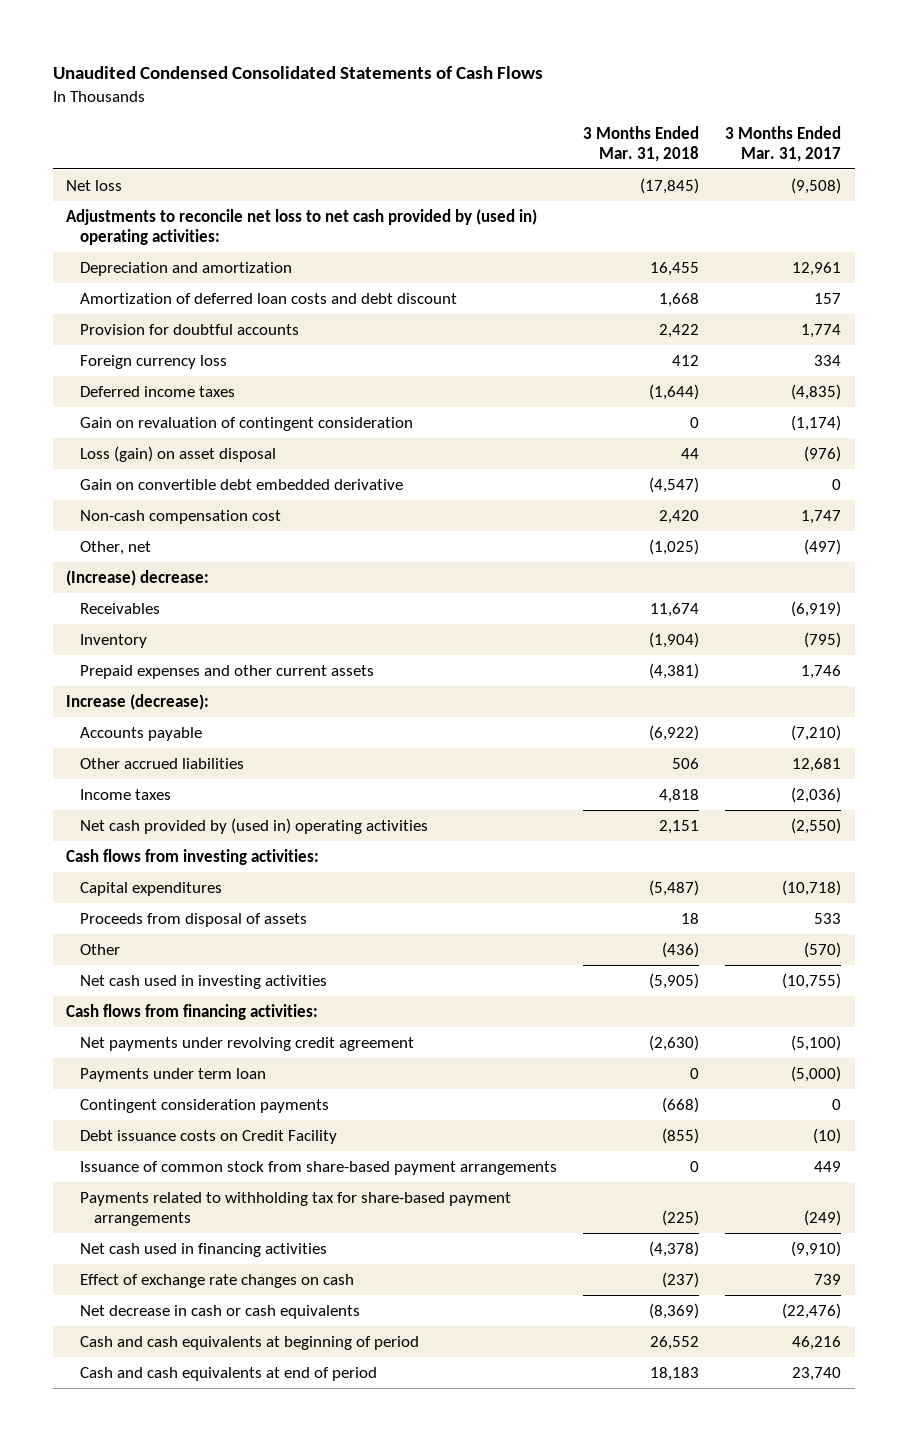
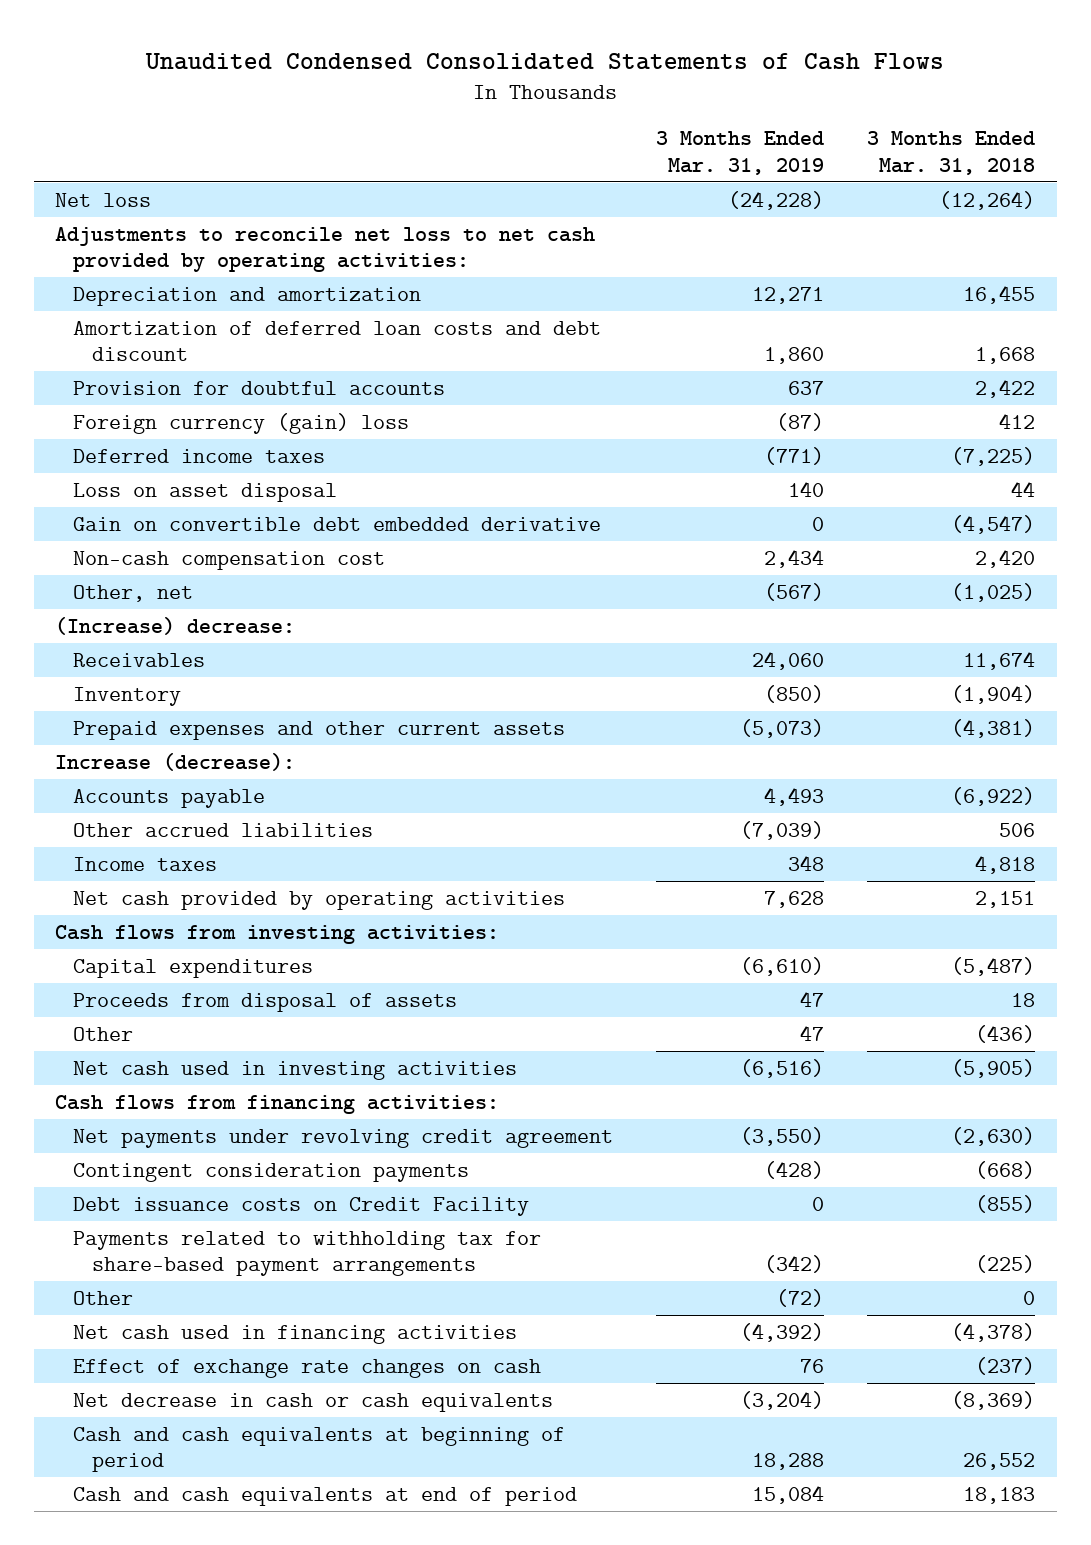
- | 3 Months Ended Mar. 31, 2018 | 3 Months Ended Mar. 31, 2017
+ | 3 Months Ended Mar. 31, 2019 | 3 Months Ended Mar. 31, 2018
- Net loss | (17,845) | (9,508)
- Adjustments to reconcile net loss to net cash provided by (used in) operating activities:
+ Net loss | (24,228) | (12,264)
+ Adjustments to reconcile net loss to net cash provided by operating activities:
- Foreign currency loss | 412 | 334
- Deferred income taxes | (1,644) | (4,835)
- Gain on revaluation of contingent consideration | 0 | (1,174)
- Loss (gain) on asset disposal | 44 | (976)
+ Foreign currency (gain) loss | (87) | 412
+ Deferred income taxes | (771) | (7,225)
+ Loss on asset disposal | 140 | 44
- Net cash provided by (used in) operating activities | 2,151 | (2,550)
+ Net cash provided by operating activities | 7,628 | 2,151
- Payments under term loan | 0 | (5,000)
- Issuance of common stock from share-based payment arrangements | 0 | 449
+ Other | (72) | 0

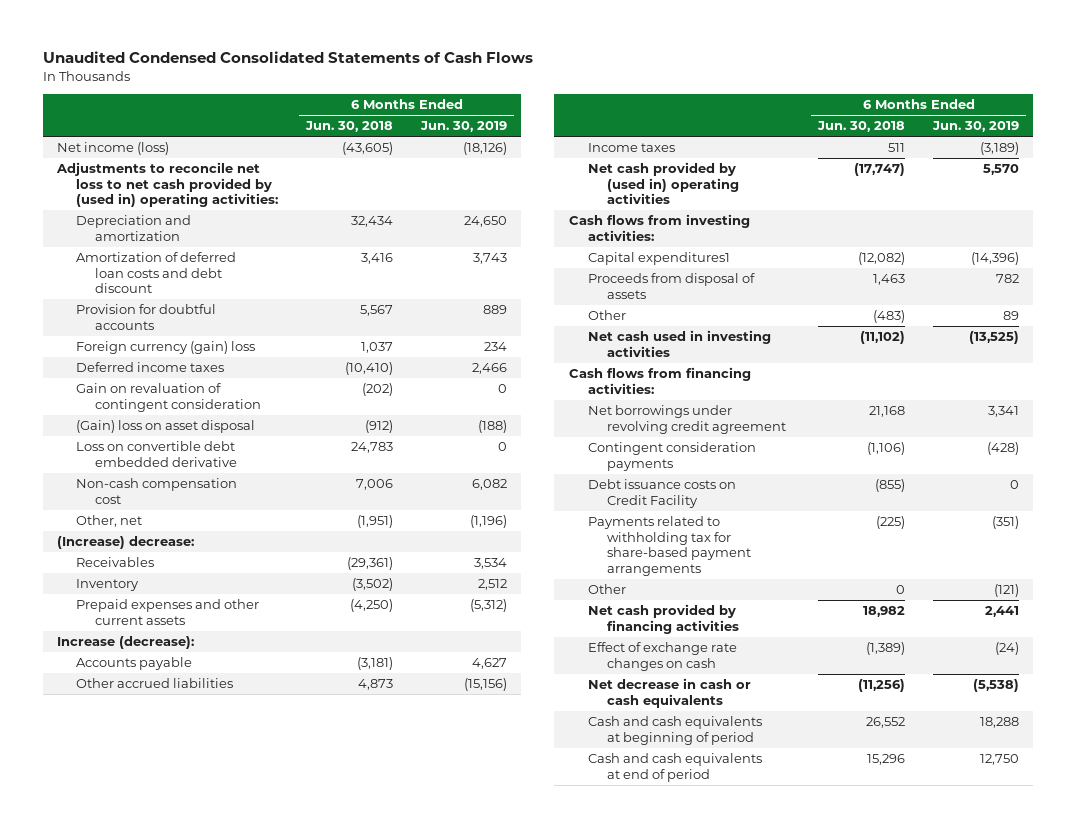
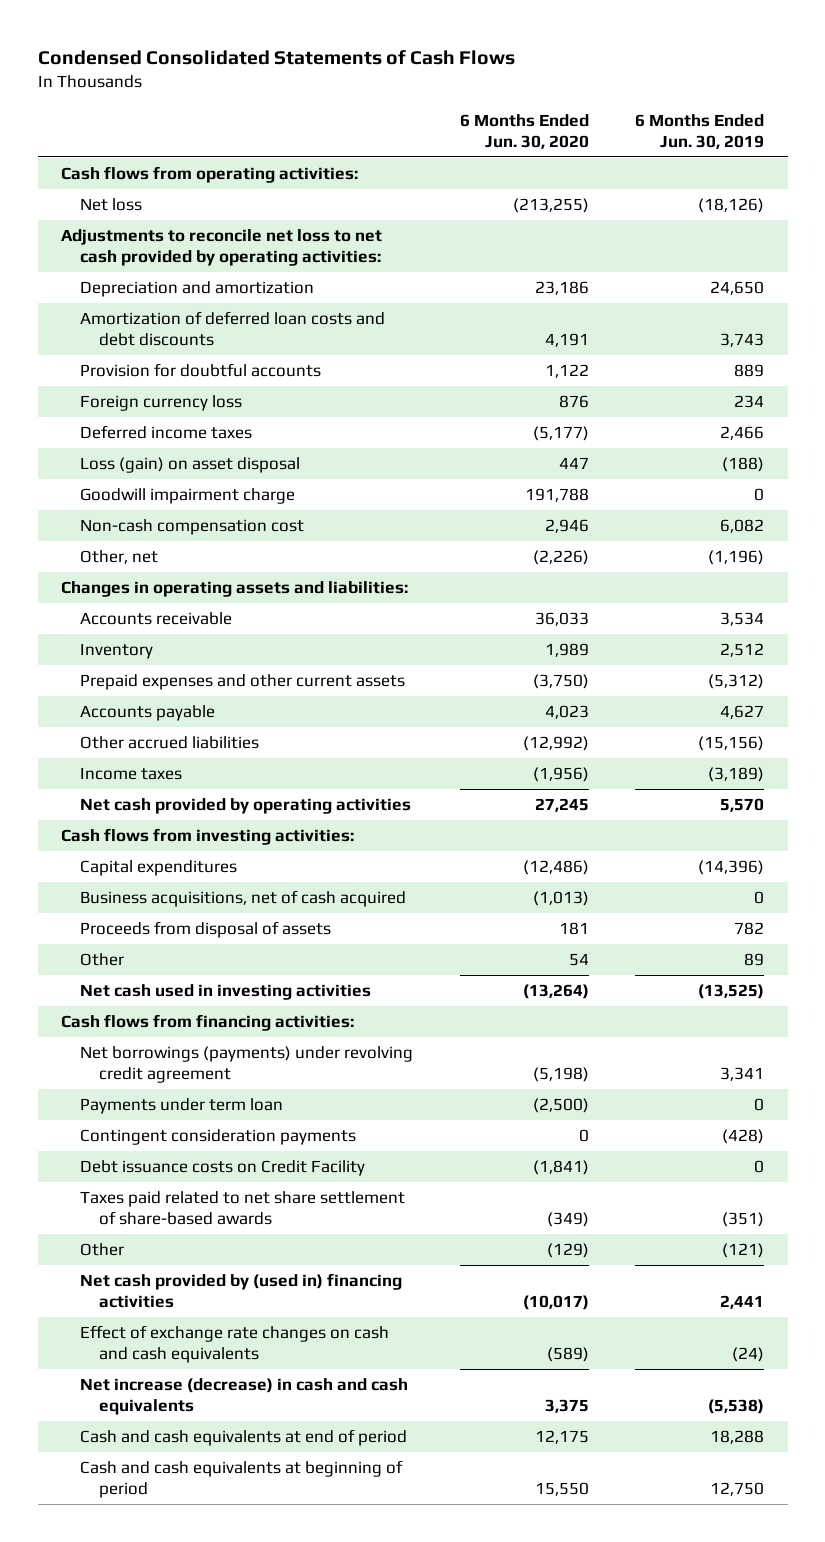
- Unaudited Condensed Consolidated Statements of Cash Flows
+ Condensed Consolidated Statements of Cash Flows
- | 6 Months Ended Jun. 30, 2018 | 6 Months Ended Jun. 30, 2019
+ | 6 Months Ended Jun. 30, 2020 | 6 Months Ended Jun. 30, 2019
- Net income (loss) | (43,605) | (18,126)
- Adjustments to reconcile net loss to net cash provided by (used in) operating activities:
+ Cash flows from operating activities:
+ Net loss | (213,255) | (18,126)
+ Adjustments to reconcile net loss to net cash provided by operating activities:
- Amortization of deferred loan costs and debt discount | 3,416 | 3,743
+ Amortization of deferred loan costs and debt discounts | 4,191 | 3,743
- Foreign currency (gain) loss | 1,037 | 234
+ Foreign currency loss | 876 | 234
- Gain on revaluation of contingent consideration | (202) | 0
- (Gain) loss on asset disposal | (912) | (188)
- Loss on convertible debt embedded derivative | 24,783 | 0
+ Loss (gain) on asset disposal | 447 | (188)
+ Goodwill impairment charge | 191,788 | 0
- (Increase) decrease:
- Receivables | (29,361) | 3,534
+ Changes in operating assets and liabilities:
+ Accounts receivable | 36,033 | 3,534
- Increase (decrease):
- Net cash provided by (used in) operating activities | (17,747) | 5,570
+ Net cash provided by operating activities | 27,245 | 5,570
- Capital expenditures1 | (12,082) | (14,396)
+ Capital expenditures | (12,486) | (14,396)
+ Business acquisitions, net of cash acquired | (1,013) | 0
- Net borrowings under revolving credit agreement | 21,168 | 3,341
+ Net borrowings (payments) under revolving credit agreement | (5,198) | 3,341
+ Payments under term loan | (2,500) | 0
- Payments related to withholding tax for share-based payment arrangements | (225) | (351)
+ Taxes paid related to net share settlement of share-based awards | (349) | (351)
- Net cash provided by financing activities | 18,982 | 2,441
- Effect of exchange rate changes on cash | (1,389) | (24)
- Net decrease in cash or cash equivalents | (11,256) | (5,538)
- Cash and cash equivalents at beginning of period | 26,552 | 18,288
- Cash and cash equivalents at end of period | 15,296 | 12,750
+ Net cash provided by (used in) financing activities | (10,017) | 2,441
+ Effect of exchange rate changes on cash and cash equivalents | (589) | (24)
+ Net increase (decrease) in cash and cash equivalents | 3,375 | (5,538)
+ Cash and cash equivalents at end of period | 12,175 | 18,288
+ Cash and cash equivalents at beginning of period | 15,550 | 12,750

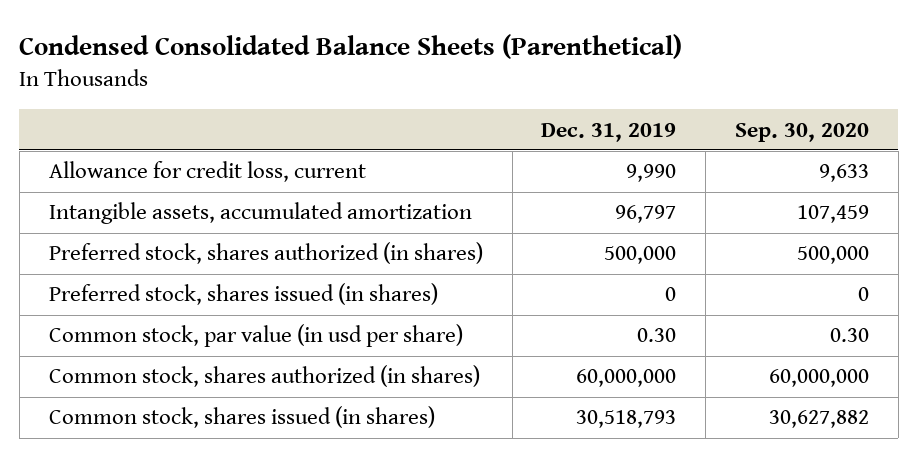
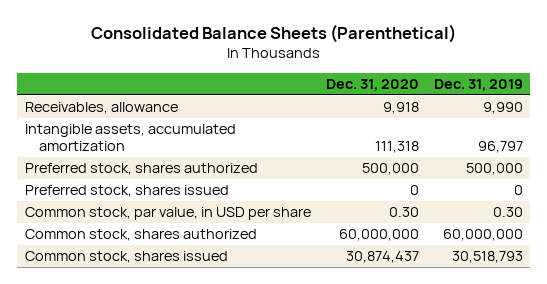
- Condensed Consolidated Balance Sheets (Parenthetical)
+ Consolidated Balance Sheets (Parenthetical)
- | Dec. 31, 2019 | Sep. 30, 2020
+ | Dec. 31, 2020 | Dec. 31, 2019
- Allowance for credit loss, current | 9,990 | 9,633
+ Receivables, allowance | 9,918 | 9,990
- Preferred stock, shares authorized (in shares) | 500,000 | 500,000
- Preferred stock, shares issued (in shares) | 0 | 0
- Common stock, par value (in usd per share) | 0.30 | 0.30
- Common stock, shares authorized (in shares) | 60,000,000 | 60,000,000
- Common stock, shares issued (in shares) | 30,518,793 | 30,627,882
+ Preferred stock, shares authorized | 500,000 | 500,000
+ Preferred stock, shares issued | 0 | 0
+ Common stock, par value, in USD per share | 0.30 | 0.30
+ Common stock, shares authorized | 60,000,000 | 60,000,000
+ Common stock, shares issued | 30,874,437 | 30,518,793

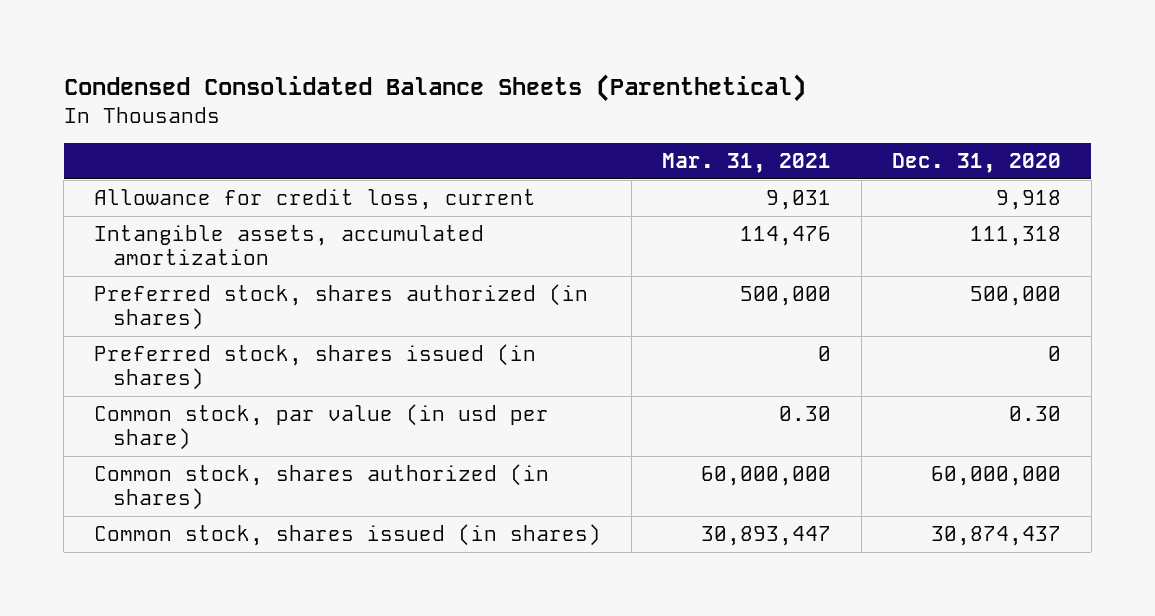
- Consolidated Balance Sheets (Parenthetical)
+ Condensed Consolidated Balance Sheets (Parenthetical)
- | Dec. 31, 2020 | Dec. 31, 2019
+ | Mar. 31, 2021 | Dec. 31, 2020
- Receivables, allowance | 9,918 | 9,990
+ Allowance for credit loss, current | 9,031 | 9,918
- Preferred stock, shares authorized | 500,000 | 500,000
- Preferred stock, shares issued | 0 | 0
- Common stock, par value, in USD per share | 0.30 | 0.30
- Common stock, shares authorized | 60,000,000 | 60,000,000
- Common stock, shares issued | 30,874,437 | 30,518,793
+ Preferred stock, shares authorized (in shares) | 500,000 | 500,000
+ Preferred stock, shares issued (in shares) | 0 | 0
+ Common stock, par value (in usd per share) | 0.30 | 0.30
+ Common stock, shares authorized (in shares) | 60,000,000 | 60,000,000
+ Common stock, shares issued (in shares) | 30,893,447 | 30,874,437

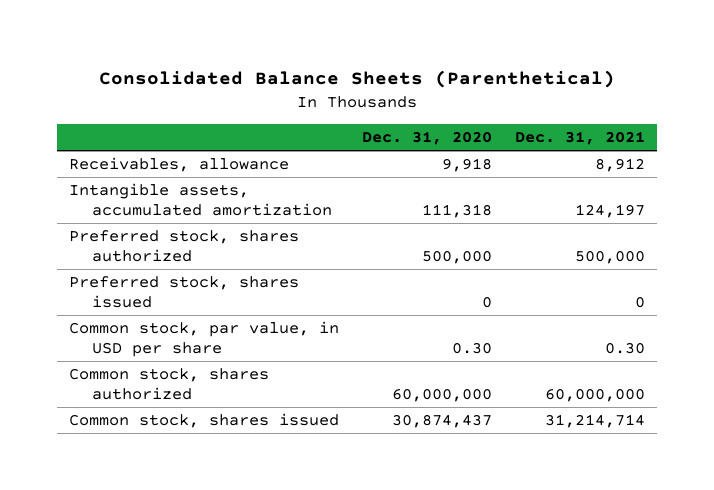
- Condensed Consolidated Balance Sheets (Parenthetical)
+ Consolidated Balance Sheets (Parenthetical)
- | Mar. 31, 2021 | Dec. 31, 2020
+ | Dec. 31, 2020 | Dec. 31, 2021
- Allowance for credit loss, current | 9,031 | 9,918
+ Receivables, allowance | 9,918 | 8,912
- Preferred stock, shares authorized (in shares) | 500,000 | 500,000
- Preferred stock, shares issued (in shares) | 0 | 0
- Common stock, par value (in usd per share) | 0.30 | 0.30
- Common stock, shares authorized (in shares) | 60,000,000 | 60,000,000
- Common stock, shares issued (in shares) | 30,893,447 | 30,874,437
+ Preferred stock, shares authorized | 500,000 | 500,000
+ Preferred stock, shares issued | 0 | 0
+ Common stock, par value, in USD per share | 0.30 | 0.30
+ Common stock, shares authorized | 60,000,000 | 60,000,000
+ Common stock, shares issued | 30,874,437 | 31,214,714

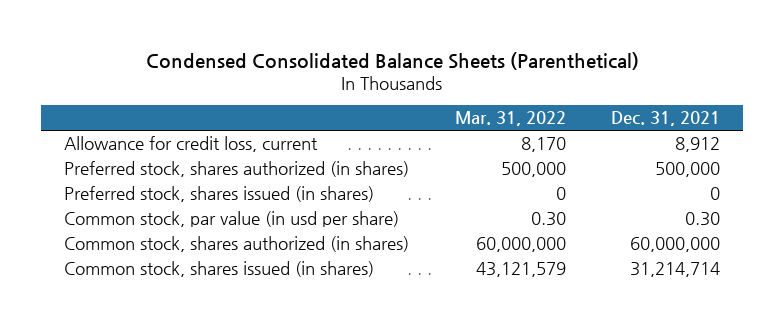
- Consolidated Balance Sheets (Parenthetical)
+ Condensed Consolidated Balance Sheets (Parenthetical)
- | Dec. 31, 2020 | Dec. 31, 2021
+ | Mar. 31, 2022 | Dec. 31, 2021
- Receivables, allowance | 9,918 | 8,912
- Intangible assets, accumulated amortization | 111,318 | 124,197
- Preferred stock, shares authorized | 500,000 | 500,000
- Preferred stock, shares issued | 0 | 0
- Common stock, par value, in USD per share | 0.30 | 0.30
- Common stock, shares authorized | 60,000,000 | 60,000,000
- Common stock, shares issued | 30,874,437 | 31,214,714
+ Allowance for credit loss, current | 8,170 | 8,912
+ Preferred stock, shares authorized (in shares) | 500,000 | 500,000
+ Preferred stock, shares issued (in shares) | 0 | 0
+ Common stock, par value (in usd per share) | 0.30 | 0.30
+ Common stock, shares authorized (in shares) | 60,000,000 | 60,000,000
+ Common stock, shares issued (in shares) | 43,121,579 | 31,214,714

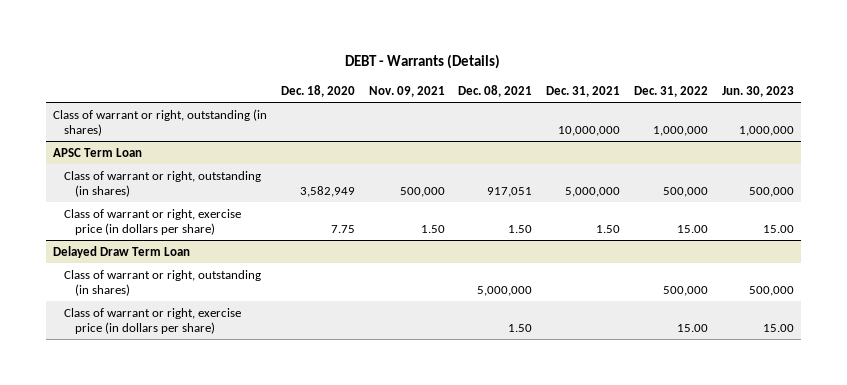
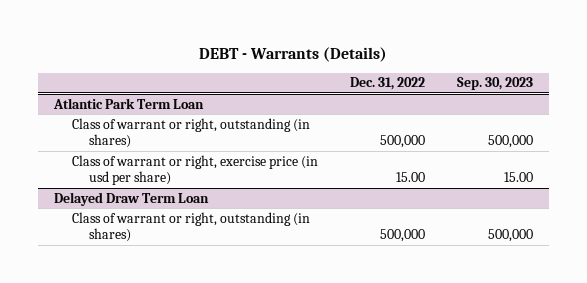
- | Dec. 18, 2020 | Nov. 09, 2021 | Dec. 08, 2021 | Dec. 31, 2021 | Dec. 31, 2022 | Jun. 30, 2023
+ | Dec. 31, 2022 | Sep. 30, 2023
- Class of warrant or right, outstanding (in shares) | | | | 10,000,000 | 1,000,000 | 1,000,000
- APSC Term Loan
+ Atlantic Park Term Loan
- Class of warrant or right, exercise price (in dollars per share) | 7.75 | 1.50 | 1.50 | 1.50 | 15.00 | 15.00
+ Class of warrant or right, exercise price (in usd per share) | 15.00 | 15.00
@ Delayed Draw Term Loan
- Class of warrant or right, exercise price (in dollars per share) | | | 1.50 | | 15.00 | 15.00

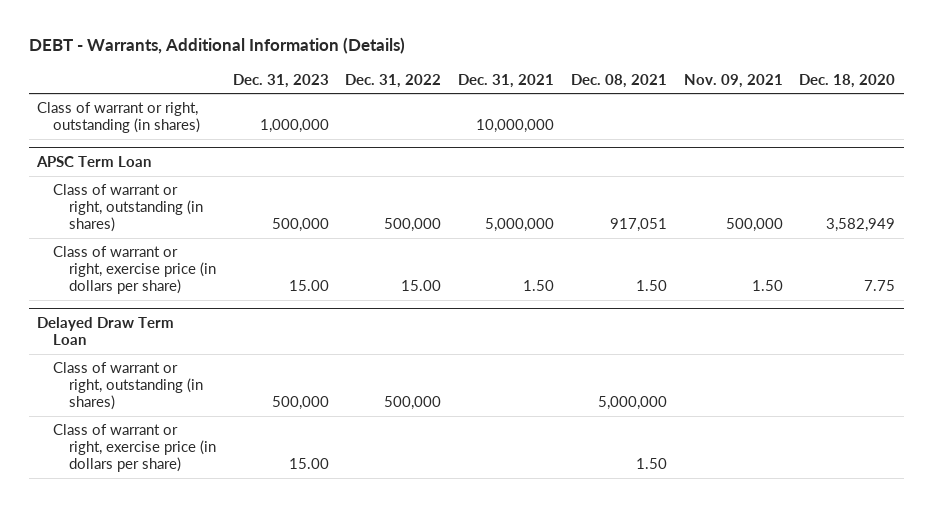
- DEBT - Warrants (Details)
+ DEBT - Warrants, Additional Information (Details)
- | Dec. 31, 2022 | Sep. 30, 2023
+ | Dec. 31, 2023 | Dec. 31, 2022 | Dec. 31, 2021 | Dec. 08, 2021 | Nov. 09, 2021 | Dec. 18, 2020
- Atlantic Park Term Loan
+ Class of warrant or right, outstanding (in shares) | 1,000,000 | | 10,000,000 | | |
+ APSC Term Loan
- Class of warrant or right, exercise price (in usd per share) | 15.00 | 15.00
+ Class of warrant or right, exercise price (in dollars per share) | 15.00 | 15.00 | 1.50 | 1.50 | 1.50 | 7.75
@ Delayed Draw Term Loan
+ Class of warrant or right, exercise price (in dollars per share) | 15.00 | | | 1.50 | |

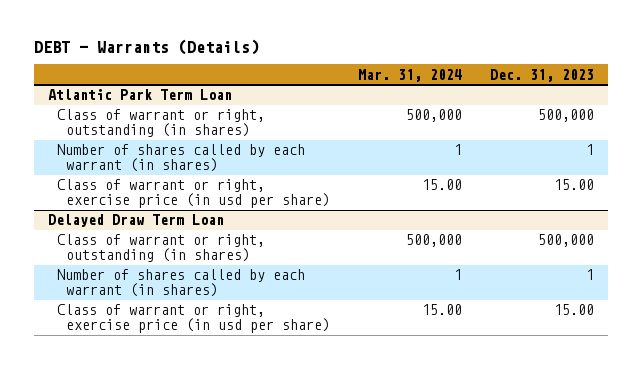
- DEBT - Warrants, Additional Information (Details)
+ DEBT - Warrants (Details)
- | Dec. 31, 2023 | Dec. 31, 2022 | Dec. 31, 2021 | Dec. 08, 2021 | Nov. 09, 2021 | Dec. 18, 2020
+ | Mar. 31, 2024 | Dec. 31, 2023
- Class of warrant or right, outstanding (in shares) | 1,000,000 | | 10,000,000 | | |
- APSC Term Loan
+ Atlantic Park Term Loan
- Class of warrant or right, exercise price (in dollars per share) | 15.00 | 15.00 | 1.50 | 1.50 | 1.50 | 7.75
+ Number of shares called by each warrant (in shares) | 1 | 1
+ Class of warrant or right, exercise price (in usd per share) | 15.00 | 15.00
@ Delayed Draw Term Loan
- Class of warrant or right, exercise price (in dollars per share) | 15.00 | | | 1.50 | |
+ Number of shares called by each warrant (in shares) | 1 | 1
+ Class of warrant or right, exercise price (in usd per share) | 15.00 | 15.00

